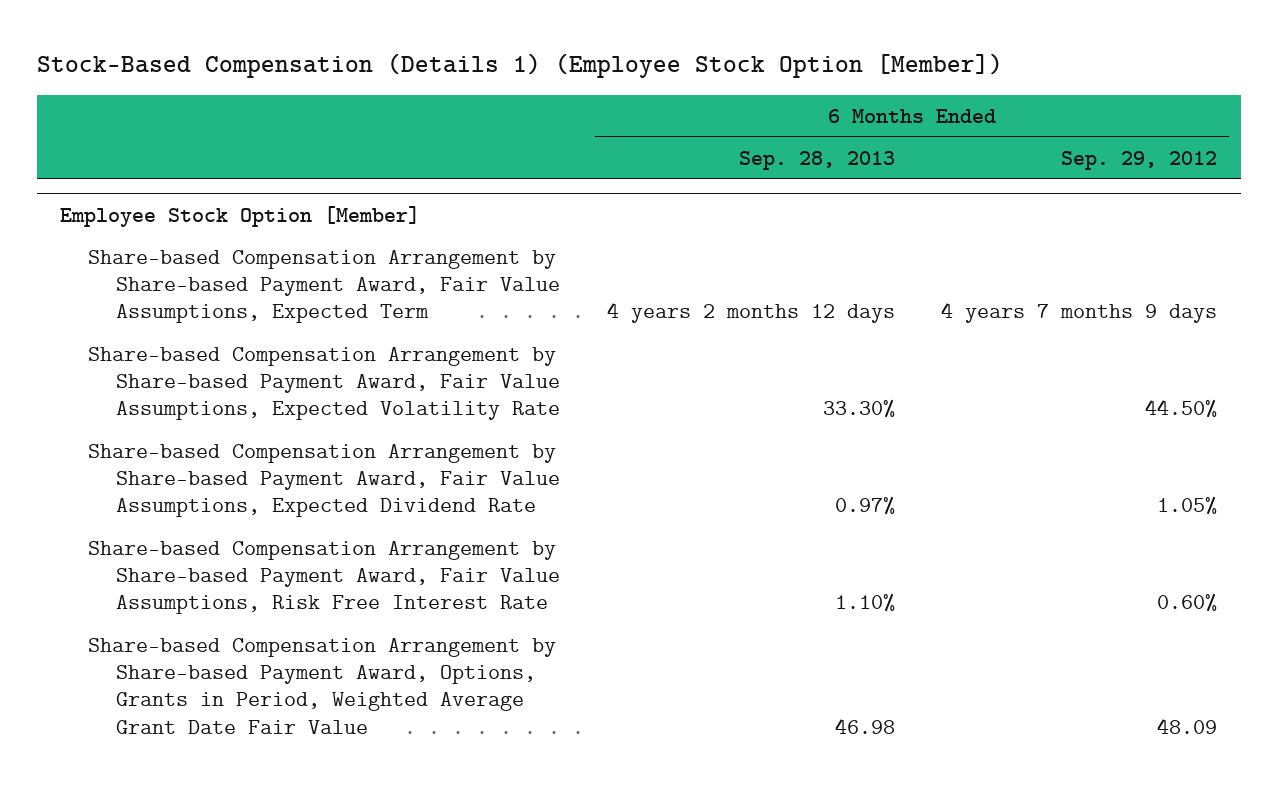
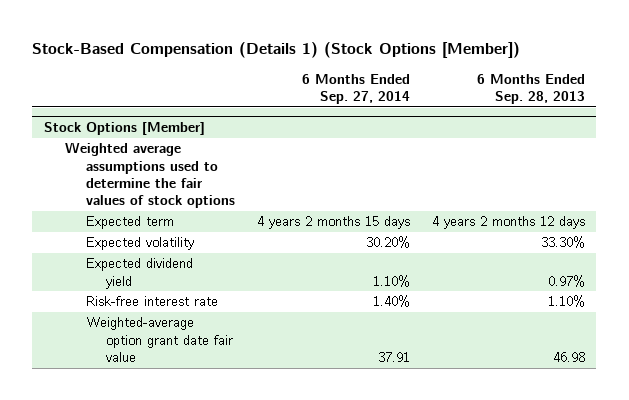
- Stock-Based Compensation (Details 1) (Employee Stock Option [Member])
+ Stock-Based Compensation (Details 1) (Stock Options [Member])
- | 6 Months Ended Sep. 28, 2013 | 6 Months Ended Sep. 29, 2012
+ | 6 Months Ended Sep. 27, 2014 | 6 Months Ended Sep. 28, 2013
- Employee Stock Option [Member]
- Share-based Compensation Arrangement by Share-based Payment Award, Fair Value Assumptions, Expected Term | 4 years 2 months 12 days | 4 years 7 months 9 days
- Share-based Compensation Arrangement by Share-based Payment Award, Fair Value Assumptions, Expected Volatility Rate | 33.30% | 44.50%
- Share-based Compensation Arrangement by Share-based Payment Award, Fair Value Assumptions, Expected Dividend Rate | 0.97% | 1.05%
- Share-based Compensation Arrangement by Share-based Payment Award, Fair Value Assumptions, Risk Free Interest Rate | 1.10% | 0.60%
- Share-based Compensation Arrangement by Share-based Payment Award, Options, Grants in Period, Weighted Average Grant Date Fair Value | 46.98 | 48.09
+ Stock Options [Member]
+ Weighted average assumptions used to determine the fair values of stock options
+ Expected term | 4 years 2 months 15 days | 4 years 2 months 12 days
+ Expected volatility | 30.20% | 33.30%
+ Expected dividend yield | 1.10% | 0.97%
+ Risk-free interest rate | 1.40% | 1.10%
+ Weighted-average option grant date fair value | 37.91 | 46.98

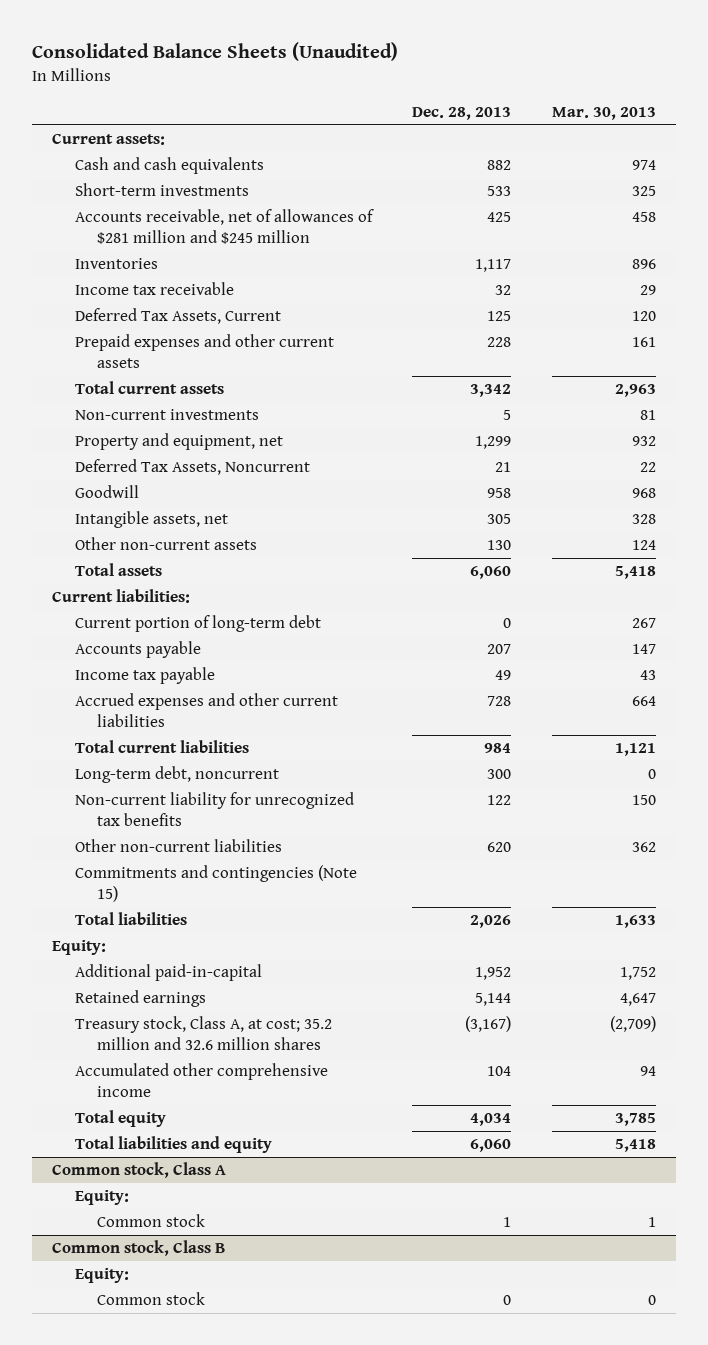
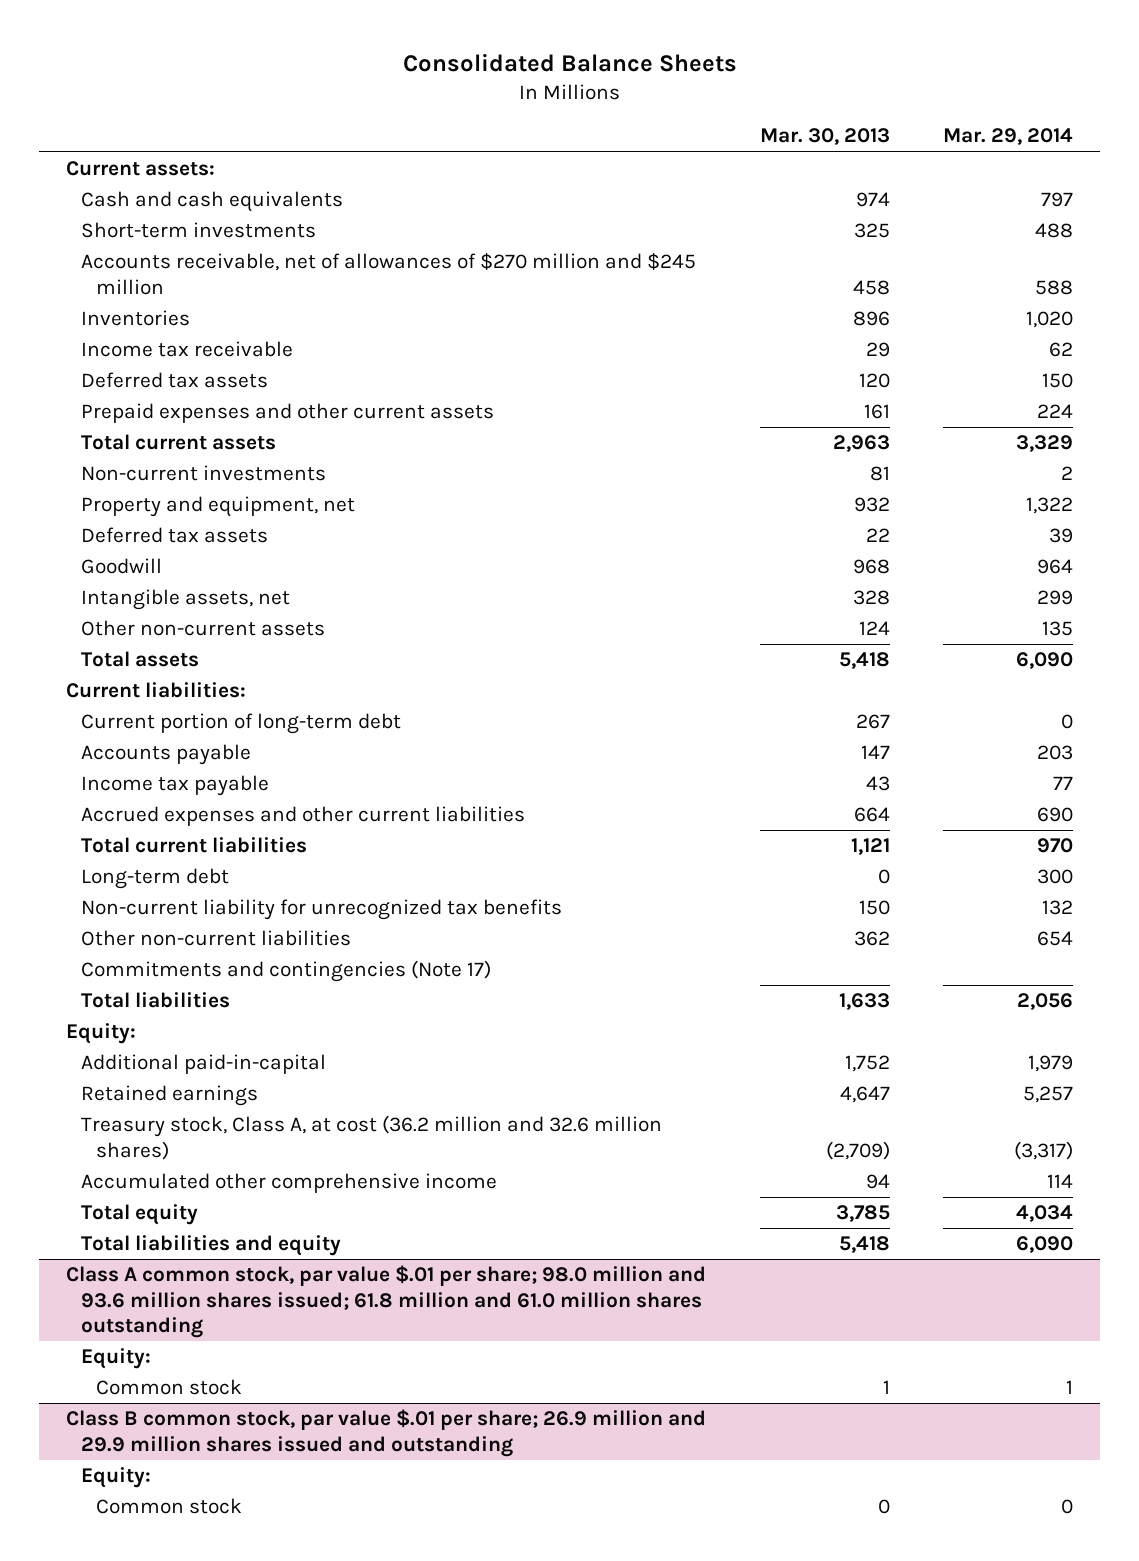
- Consolidated Balance Sheets (Unaudited)
+ Consolidated Balance Sheets
- | Dec. 28, 2013 | Mar. 30, 2013
+ | Mar. 30, 2013 | Mar. 29, 2014
- Accounts receivable, net of allowances of $281 million and $245 million | 425 | 458
+ Accounts receivable, net of allowances of $270 million and $245 million | 458 | 588
- Deferred Tax Assets, Current | 125 | 120
+ Deferred tax assets | 120 | 150
- Deferred Tax Assets, Noncurrent | 21 | 22
+ Deferred tax assets | 22 | 39
- Long-term debt, noncurrent | 300 | 0
+ Long-term debt | 0 | 300
- Commitments and contingencies (Note 15)
+ Commitments and contingencies (Note 17)
- Treasury stock, Class A, at cost; 35.2 million and 32.6 million shares | (3,167) | (2,709)
+ Treasury stock, Class A, at cost (36.2 million and 32.6 million shares) | (2,709) | (3,317)
- Common stock, Class A
+ Class A common stock, par value $.01 per share; 98.0 million and 93.6 million shares issued; 61.8 million and 61.0 million shares outstanding
- Common stock, Class B
+ Class B common stock, par value $.01 per share; 26.9 million and 29.9 million shares issued and outstanding

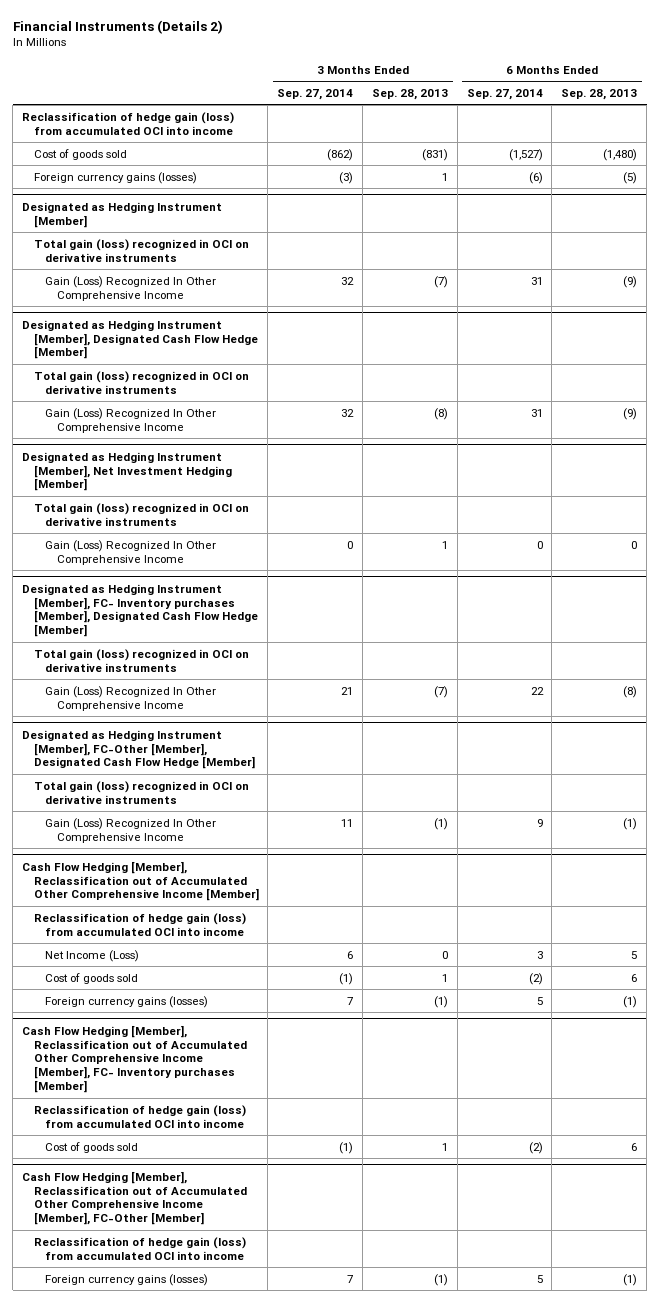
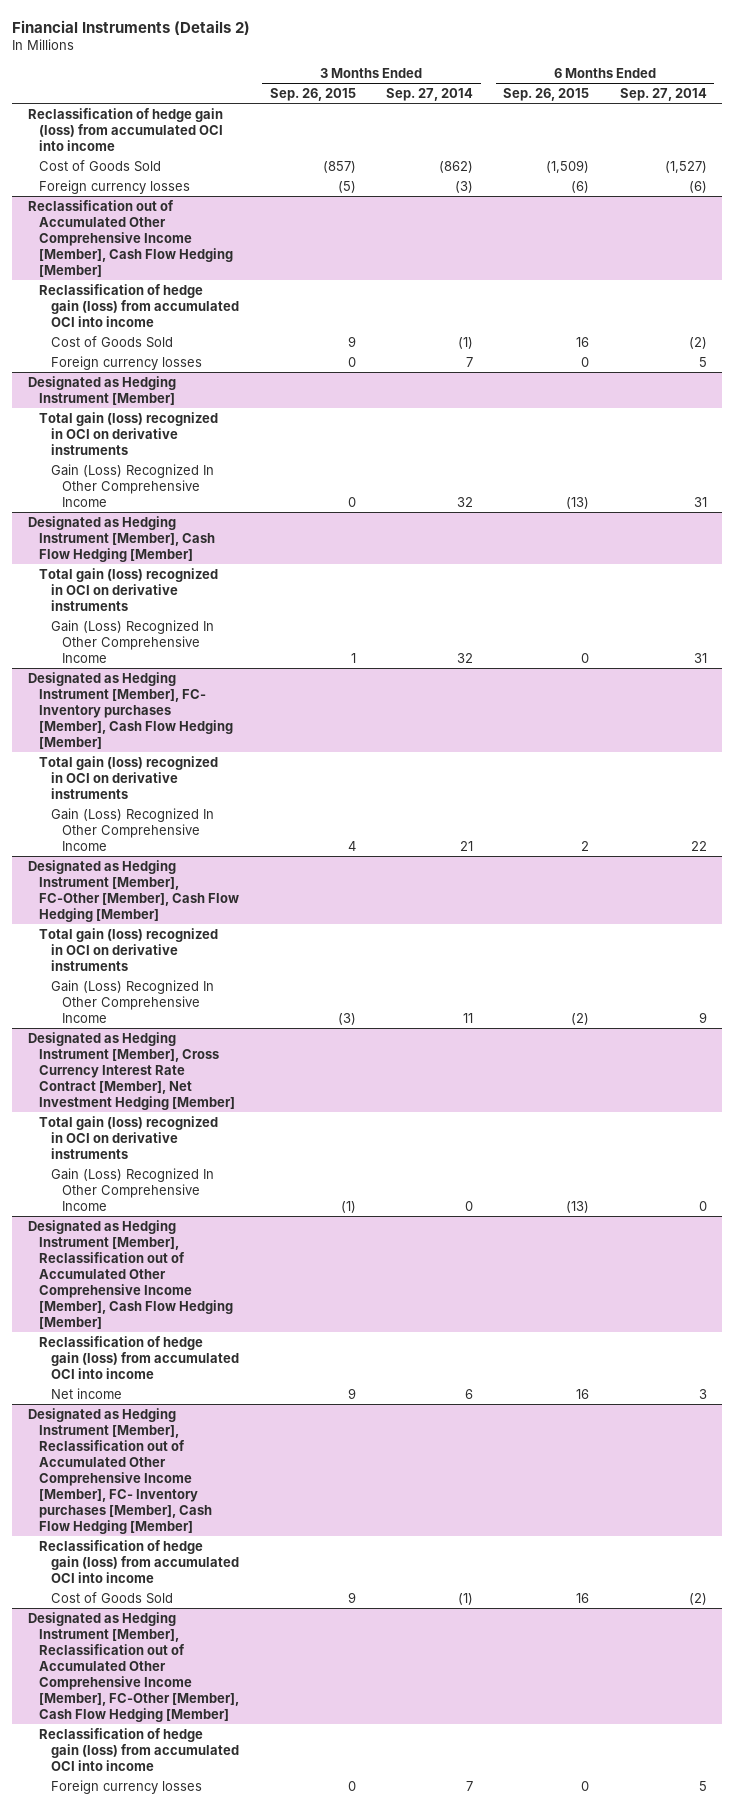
- | 3 Months Ended Sep. 27, 2014 | 3 Months Ended Sep. 28, 2013 | 6 Months Ended Sep. 27, 2014 | 6 Months Ended Sep. 28, 2013
+ | 3 Months Ended Sep. 26, 2015 | 3 Months Ended Sep. 27, 2014 | 6 Months Ended Sep. 26, 2015 | 6 Months Ended Sep. 27, 2014
- Cost of goods sold | (862) | (831) | (1,527) | (1,480)
- Foreign currency gains (losses) | (3) | 1 | (6) | (5)
+ Cost of Goods Sold | (857) | (862) | (1,509) | (1,527)
+ Foreign currency losses | (5) | (3) | (6) | (6)
+ Reclassification out of Accumulated Other Comprehensive Income [Member], Cash Flow Hedging [Member]
+ Reclassification of hedge gain (loss) from accumulated OCI into income
+ Cost of Goods Sold | 9 | (1) | 16 | (2)
+ Foreign currency losses | 0 | 7 | 0 | 5
- Designated as Hedging Instrument [Member], Designated Cash Flow Hedge [Member]
+ Designated as Hedging Instrument [Member], Cash Flow Hedging [Member]
- Designated as Hedging Instrument [Member], Net Investment Hedging [Member]
- Total gain (loss) recognized in OCI on derivative instruments
- Gain (Loss) Recognized In Other Comprehensive Income | 0 | 1 | 0 | 0
- Designated as Hedging Instrument [Member], FC- Inventory purchases [Member], Designated Cash Flow Hedge [Member]
+ Designated as Hedging Instrument [Member], FC- Inventory purchases [Member], Cash Flow Hedging [Member]
- Designated as Hedging Instrument [Member], FC-Other [Member], Designated Cash Flow Hedge [Member]
+ Designated as Hedging Instrument [Member], FC-Other [Member], Cash Flow Hedging [Member]
- Cash Flow Hedging [Member], Reclassification out of Accumulated Other Comprehensive Income [Member]
+ Designated as Hedging Instrument [Member], Cross Currency Interest Rate Contract [Member], Net Investment Hedging [Member]
+ Total gain (loss) recognized in OCI on derivative instruments
+ Gain (Loss) Recognized In Other Comprehensive Income | (1) | 0 | (13) | 0
+ Designated as Hedging Instrument [Member], Reclassification out of Accumulated Other Comprehensive Income [Member], Cash Flow Hedging [Member]
- Net Income (Loss) | 6 | 0 | 3 | 5
- Cost of goods sold | (1) | 1 | (2) | 6
- Foreign currency gains (losses) | 7 | (1) | 5 | (1)
- Cash Flow Hedging [Member], Reclassification out of Accumulated Other Comprehensive Income [Member], FC- Inventory purchases [Member]
+ Net income | 9 | 6 | 16 | 3
+ Designated as Hedging Instrument [Member], Reclassification out of Accumulated Other Comprehensive Income [Member], FC- Inventory purchases [Member], Cash Flow Hedging [Member]
- Cost of goods sold | (1) | 1 | (2) | 6
- Cash Flow Hedging [Member], Reclassification out of Accumulated Other Comprehensive Income [Member], FC-Other [Member]
+ Cost of Goods Sold | 9 | (1) | 16 | (2)
+ Designated as Hedging Instrument [Member], Reclassification out of Accumulated Other Comprehensive Income [Member], FC-Other [Member], Cash Flow Hedging [Member]
- Foreign currency gains (losses) | 7 | (1) | 5 | (1)
+ Foreign currency losses | 0 | 7 | 0 | 5

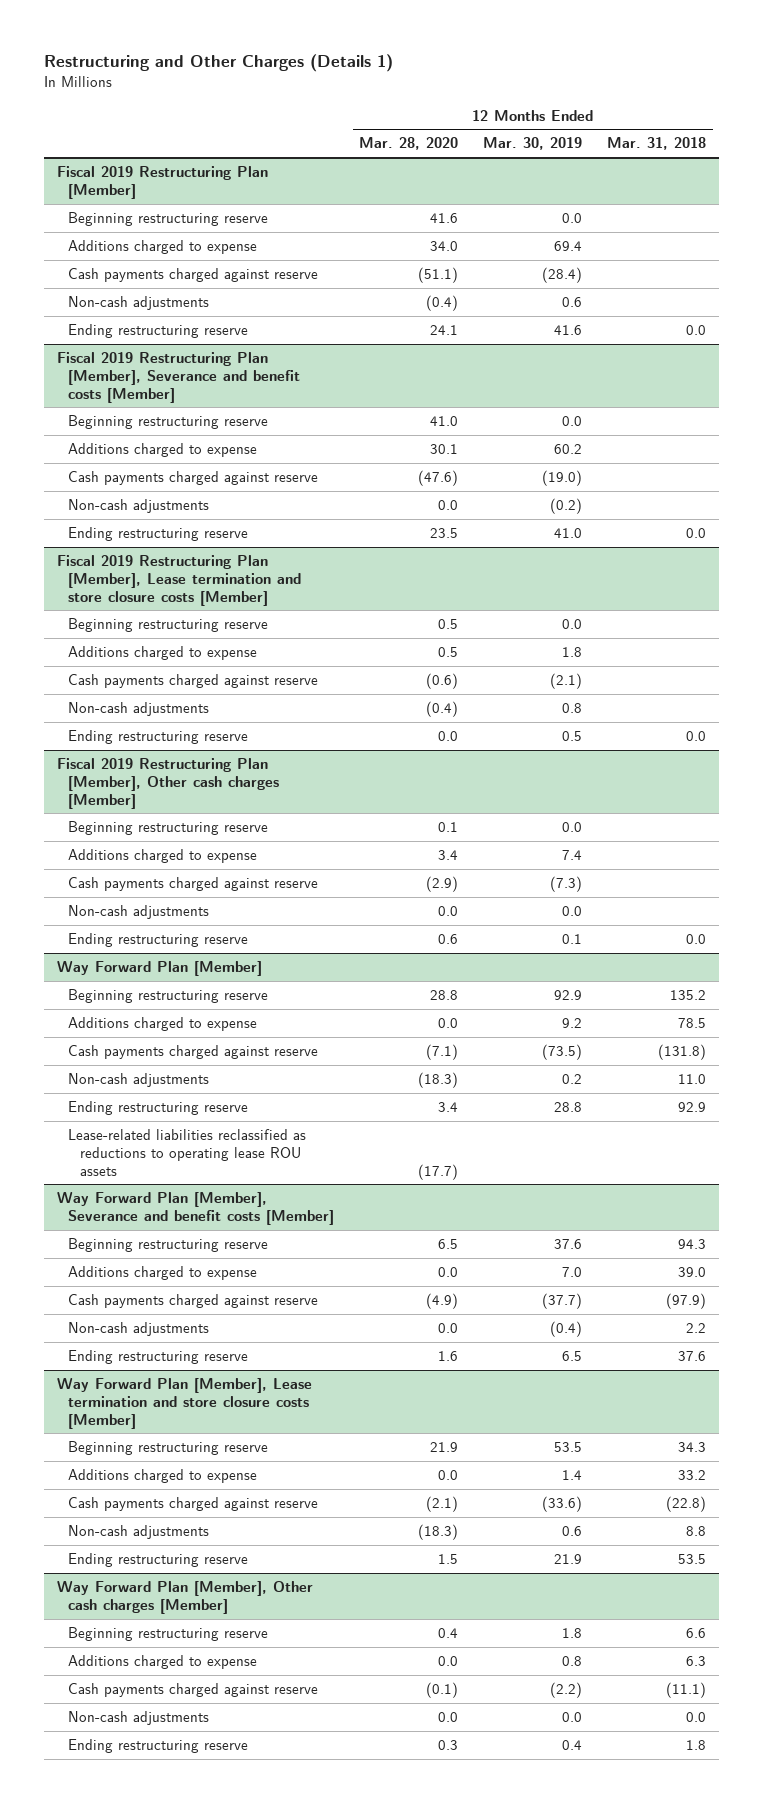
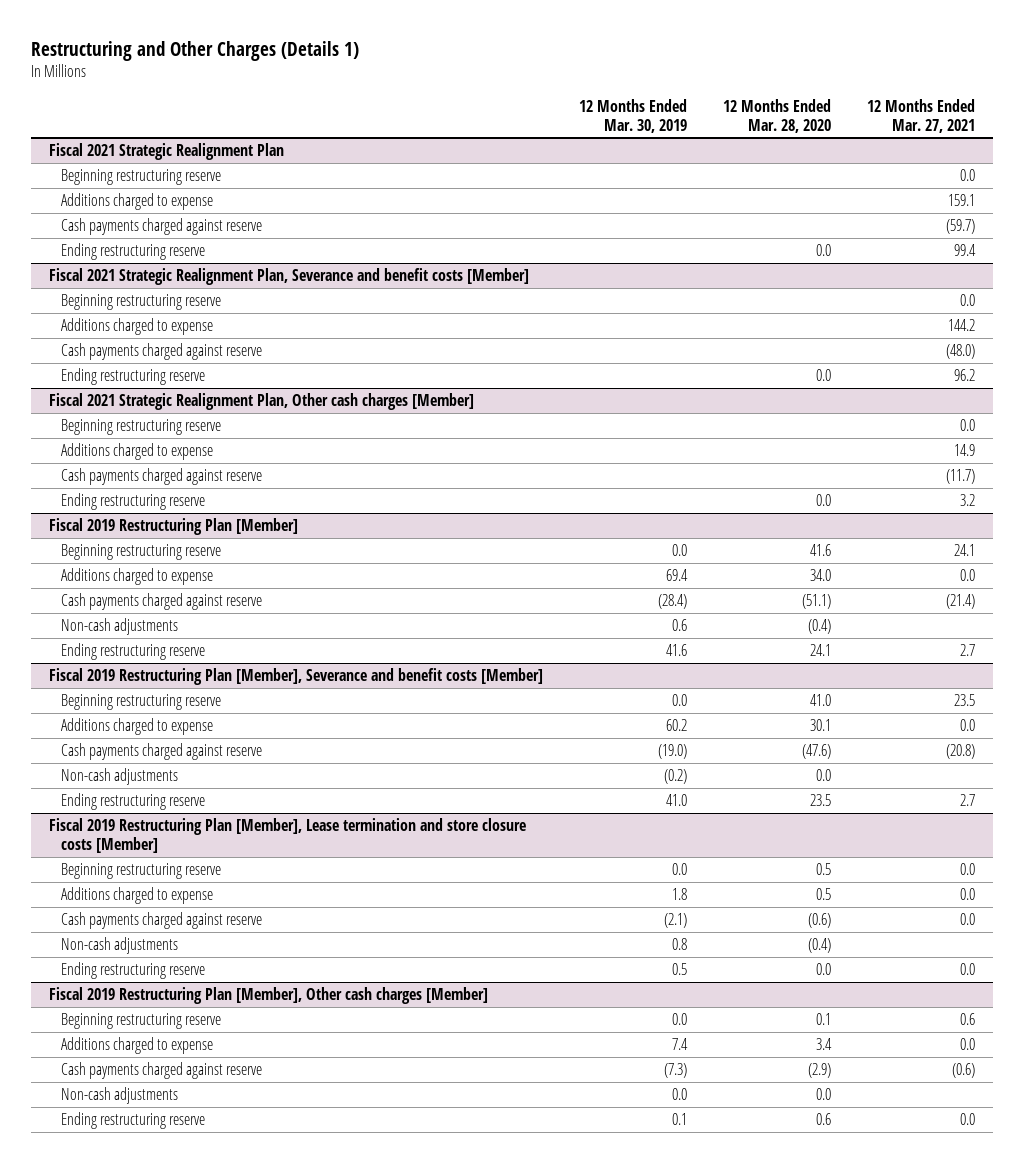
- | 12 Months Ended Mar. 28, 2020 | 12 Months Ended Mar. 30, 2019 | 12 Months Ended Mar. 31, 2018
+ | 12 Months Ended Mar. 30, 2019 | 12 Months Ended Mar. 28, 2020 | 12 Months Ended Mar. 27, 2021
+ Fiscal 2021 Strategic Realignment Plan
+ Beginning restructuring reserve | | | 0.0
+ Additions charged to expense | | | 159.1
+ Cash payments charged against reserve | | | (59.7)
+ Ending restructuring reserve | | 0.0 | 99.4
+ Fiscal 2021 Strategic Realignment Plan, Severance and benefit costs [Member]
+ Beginning restructuring reserve | | | 0.0
+ Additions charged to expense | | | 144.2
+ Cash payments charged against reserve | | | (48.0)
+ Ending restructuring reserve | | 0.0 | 96.2
+ Fiscal 2021 Strategic Realignment Plan, Other cash charges [Member]
+ Beginning restructuring reserve | | | 0.0
+ Additions charged to expense | | | 14.9
+ Cash payments charged against reserve | | | (11.7)
+ Ending restructuring reserve | | 0.0 | 3.2
- Way Forward Plan [Member]
- Beginning restructuring reserve | 28.8 | 92.9 | 135.2
- Additions charged to expense | 0.0 | 9.2 | 78.5
- Cash payments charged against reserve | (7.1) | (73.5) | (131.8)
- Non-cash adjustments | (18.3) | 0.2 | 11.0
- Ending restructuring reserve | 3.4 | 28.8 | 92.9
- Lease-related liabilities reclassified as reductions to operating lease ROU assets | (17.7) | |
- Way Forward Plan [Member], Severance and benefit costs [Member]
- Beginning restructuring reserve | 6.5 | 37.6 | 94.3
- Additions charged to expense | 0.0 | 7.0 | 39.0
- Cash payments charged against reserve | (4.9) | (37.7) | (97.9)
- Non-cash adjustments | 0.0 | (0.4) | 2.2
- Ending restructuring reserve | 1.6 | 6.5 | 37.6
- Way Forward Plan [Member], Lease termination and store closure costs [Member]
- Beginning restructuring reserve | 21.9 | 53.5 | 34.3
- Additions charged to expense | 0.0 | 1.4 | 33.2
- Cash payments charged against reserve | (2.1) | (33.6) | (22.8)
- Non-cash adjustments | (18.3) | 0.6 | 8.8
- Ending restructuring reserve | 1.5 | 21.9 | 53.5
- Way Forward Plan [Member], Other cash charges [Member]
- Beginning restructuring reserve | 0.4 | 1.8 | 6.6
- Additions charged to expense | 0.0 | 0.8 | 6.3
- Cash payments charged against reserve | (0.1) | (2.2) | (11.1)
- Non-cash adjustments | 0.0 | 0.0 | 0.0
- Ending restructuring reserve | 0.3 | 0.4 | 1.8

